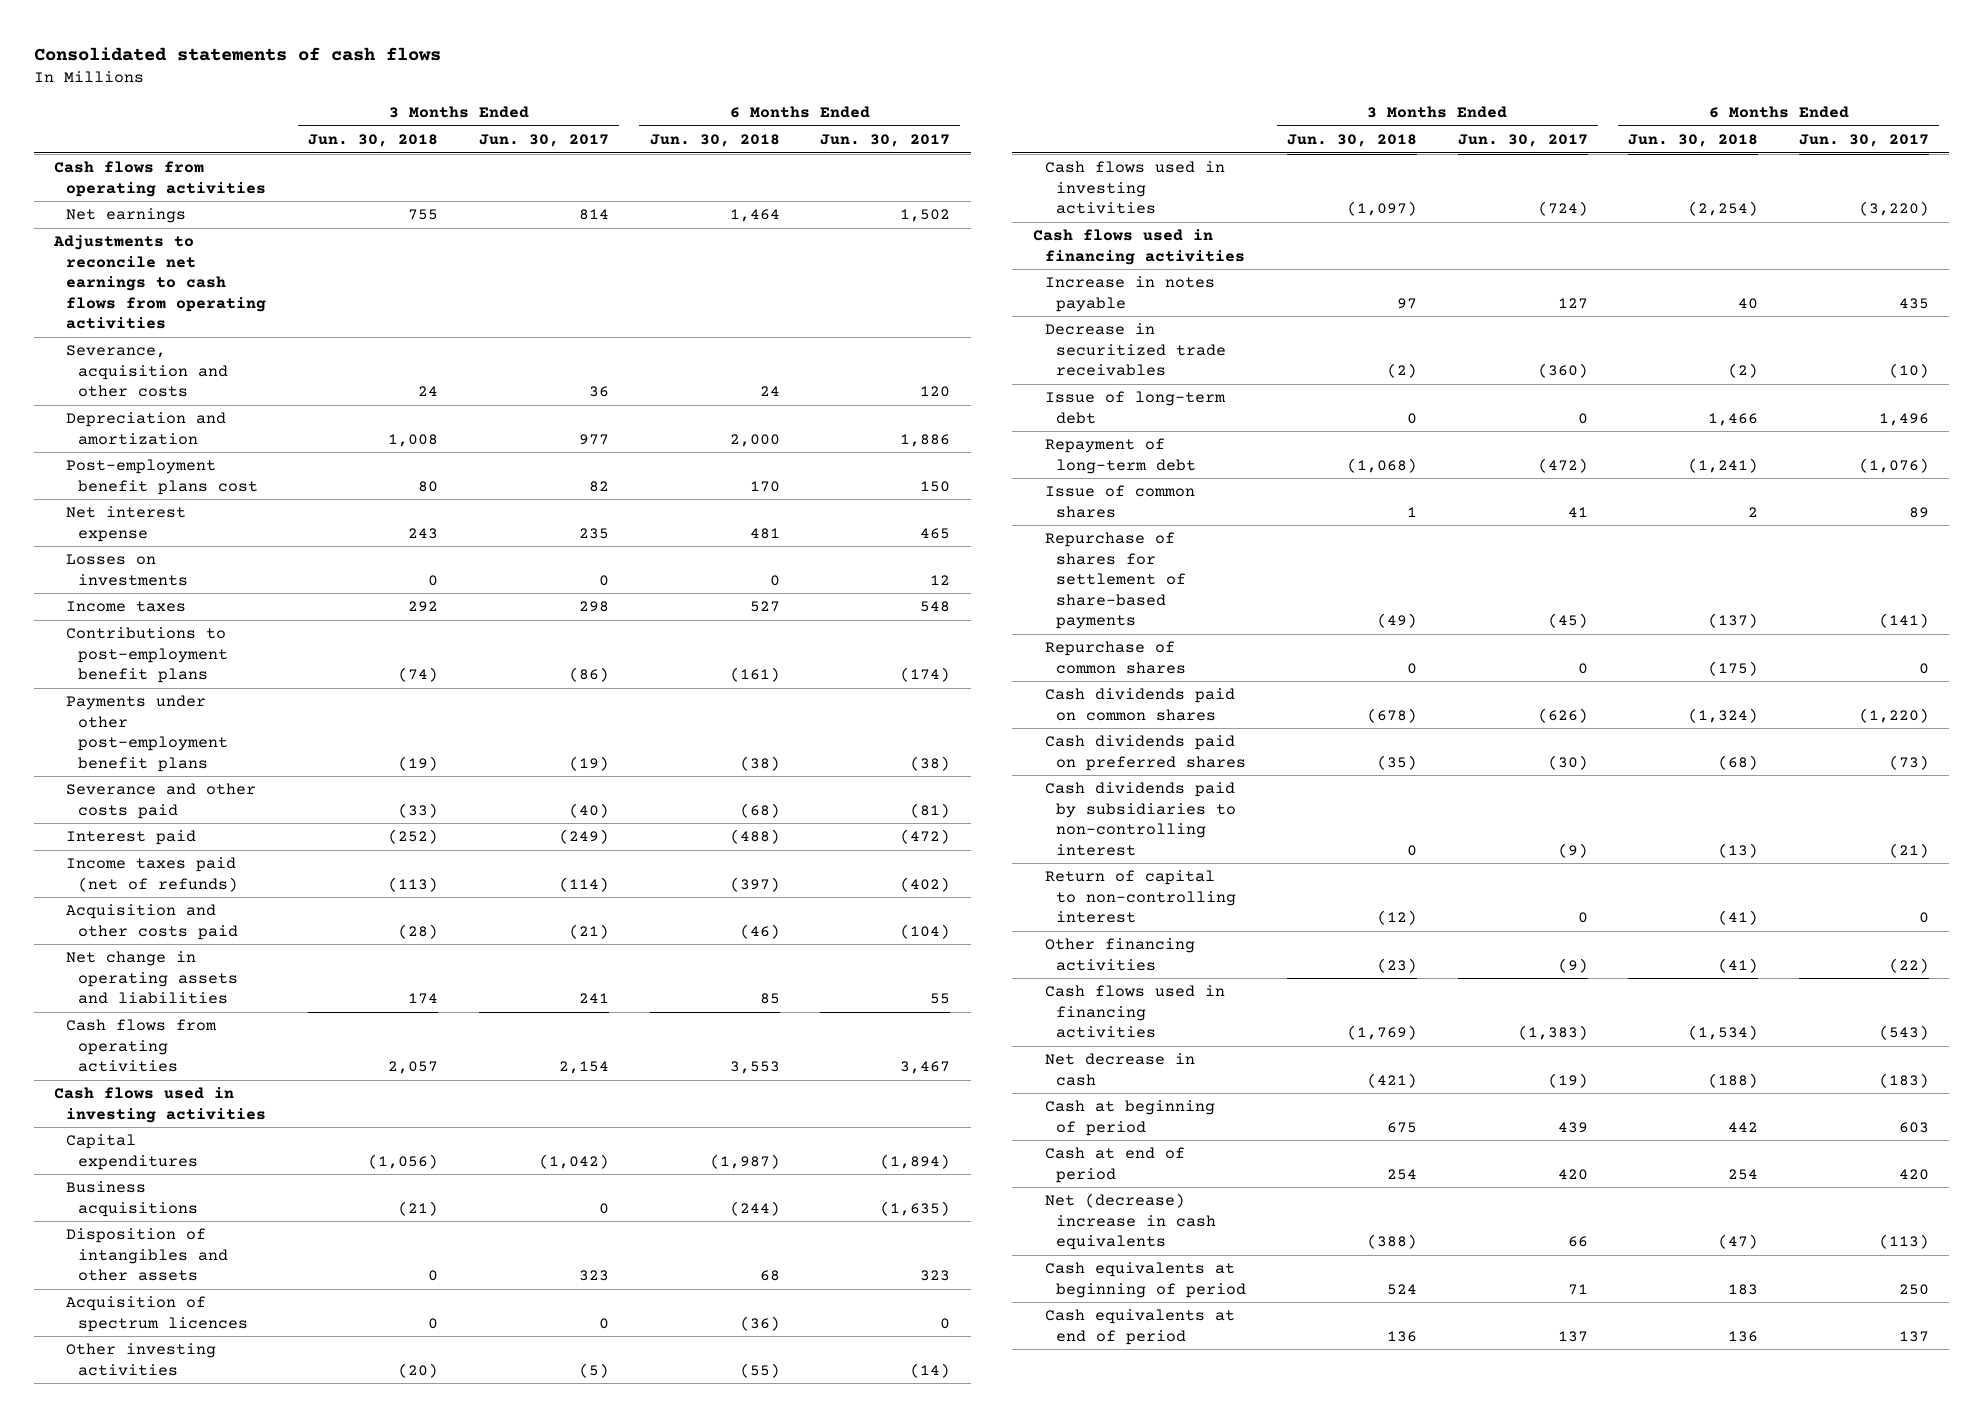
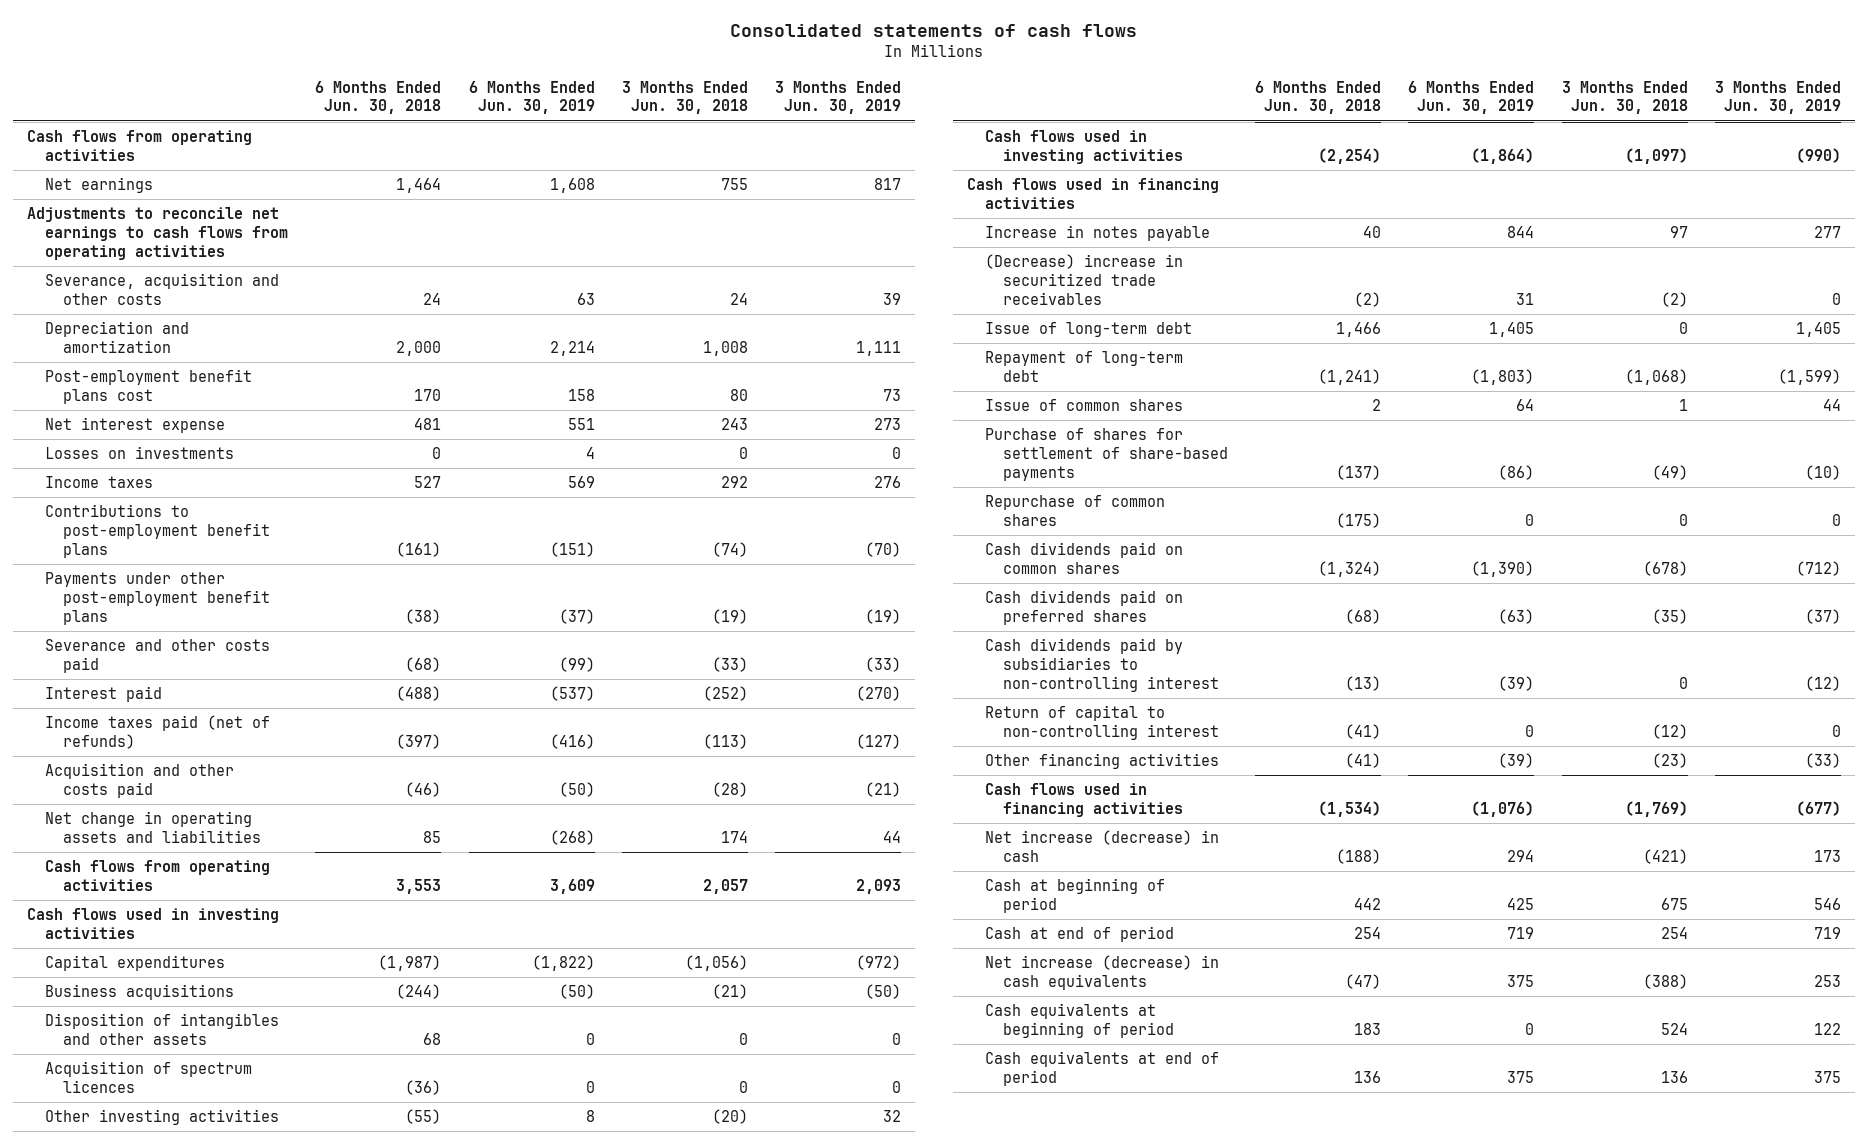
- | 3 Months Ended Jun. 30, 2018 | 3 Months Ended Jun. 30, 2017 | 6 Months Ended Jun. 30, 2018 | 6 Months Ended Jun. 30, 2017
+ | 6 Months Ended Jun. 30, 2018 | 6 Months Ended Jun. 30, 2019 | 3 Months Ended Jun. 30, 2018 | 3 Months Ended Jun. 30, 2019
- Decrease in securitized trade receivables | (2) | (360) | (2) | (10)
+ (Decrease) increase in securitized trade receivables | (2) | 31 | (2) | 0
- Repurchase of shares for settlement of share-based payments | (49) | (45) | (137) | (141)
+ Purchase of shares for settlement of share-based payments | (137) | (86) | (49) | (10)
- Net decrease in cash | (421) | (19) | (188) | (183)
+ Net increase (decrease) in cash | (188) | 294 | (421) | 173
- Net (decrease) increase in cash equivalents | (388) | 66 | (47) | (113)
+ Net increase (decrease) in cash equivalents | (47) | 375 | (388) | 253

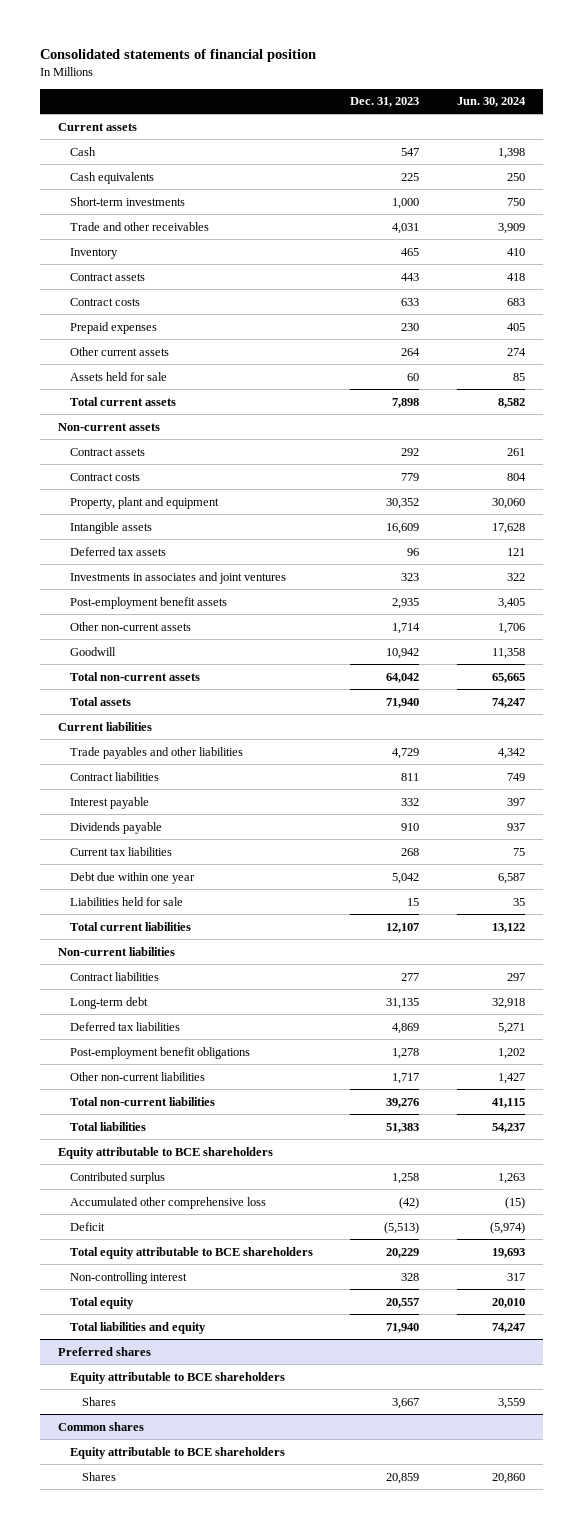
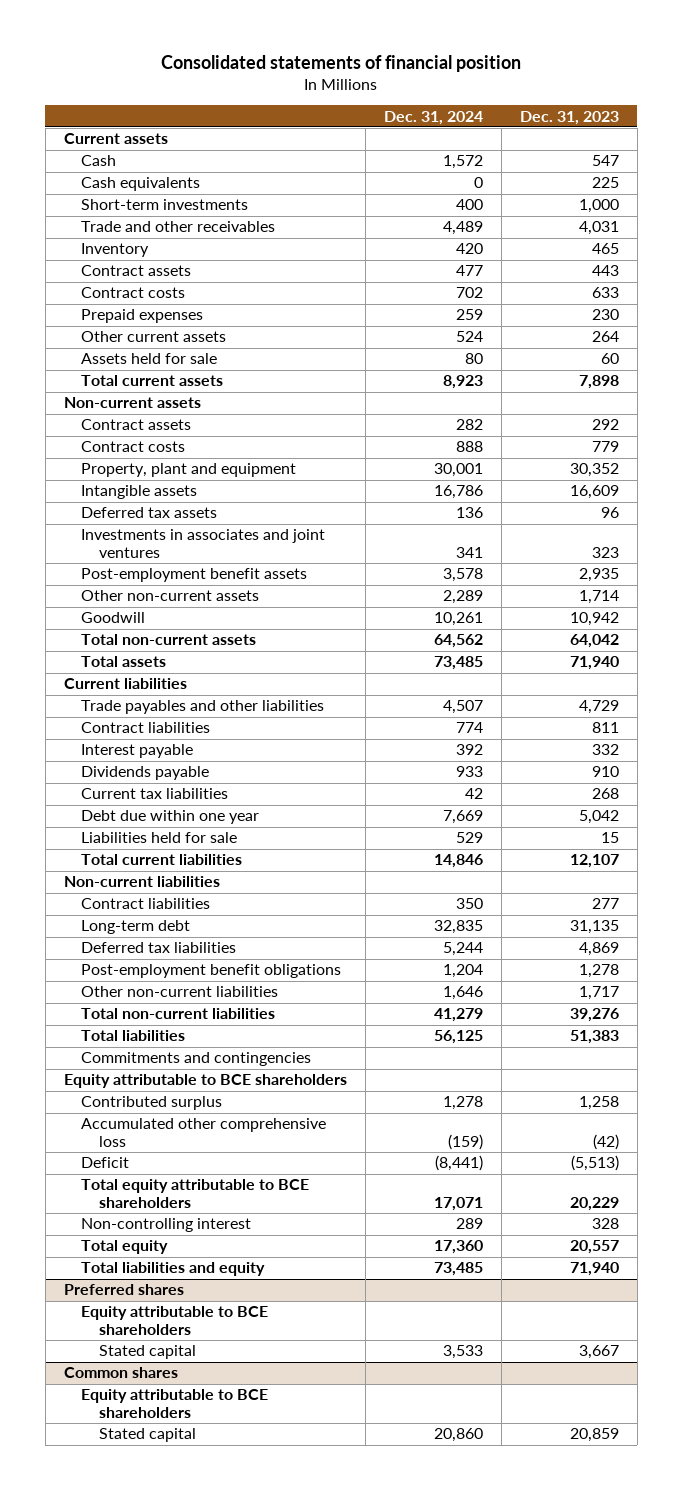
- | Dec. 31, 2023 | Jun. 30, 2024
+ | Dec. 31, 2024 | Dec. 31, 2023
+ Commitments and contingencies
@ Preferred shares
- Shares | 3,667 | 3,559
+ Stated capital | 3,533 | 3,667
@ Common shares
- Shares | 20,859 | 20,860
+ Stated capital | 20,860 | 20,859

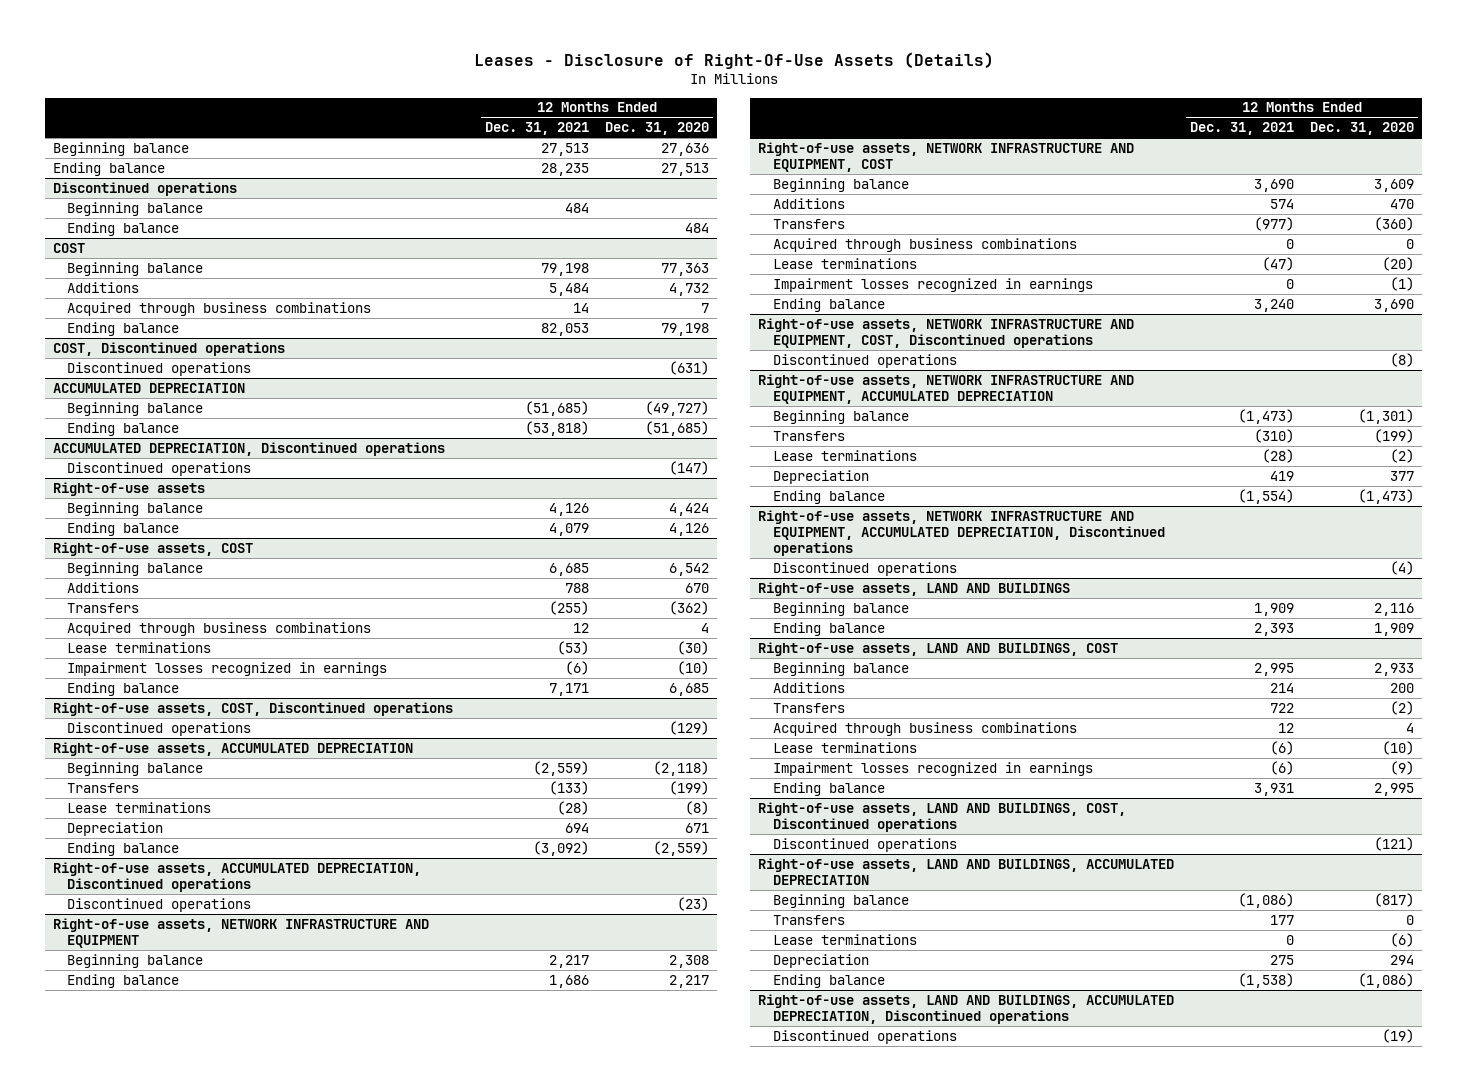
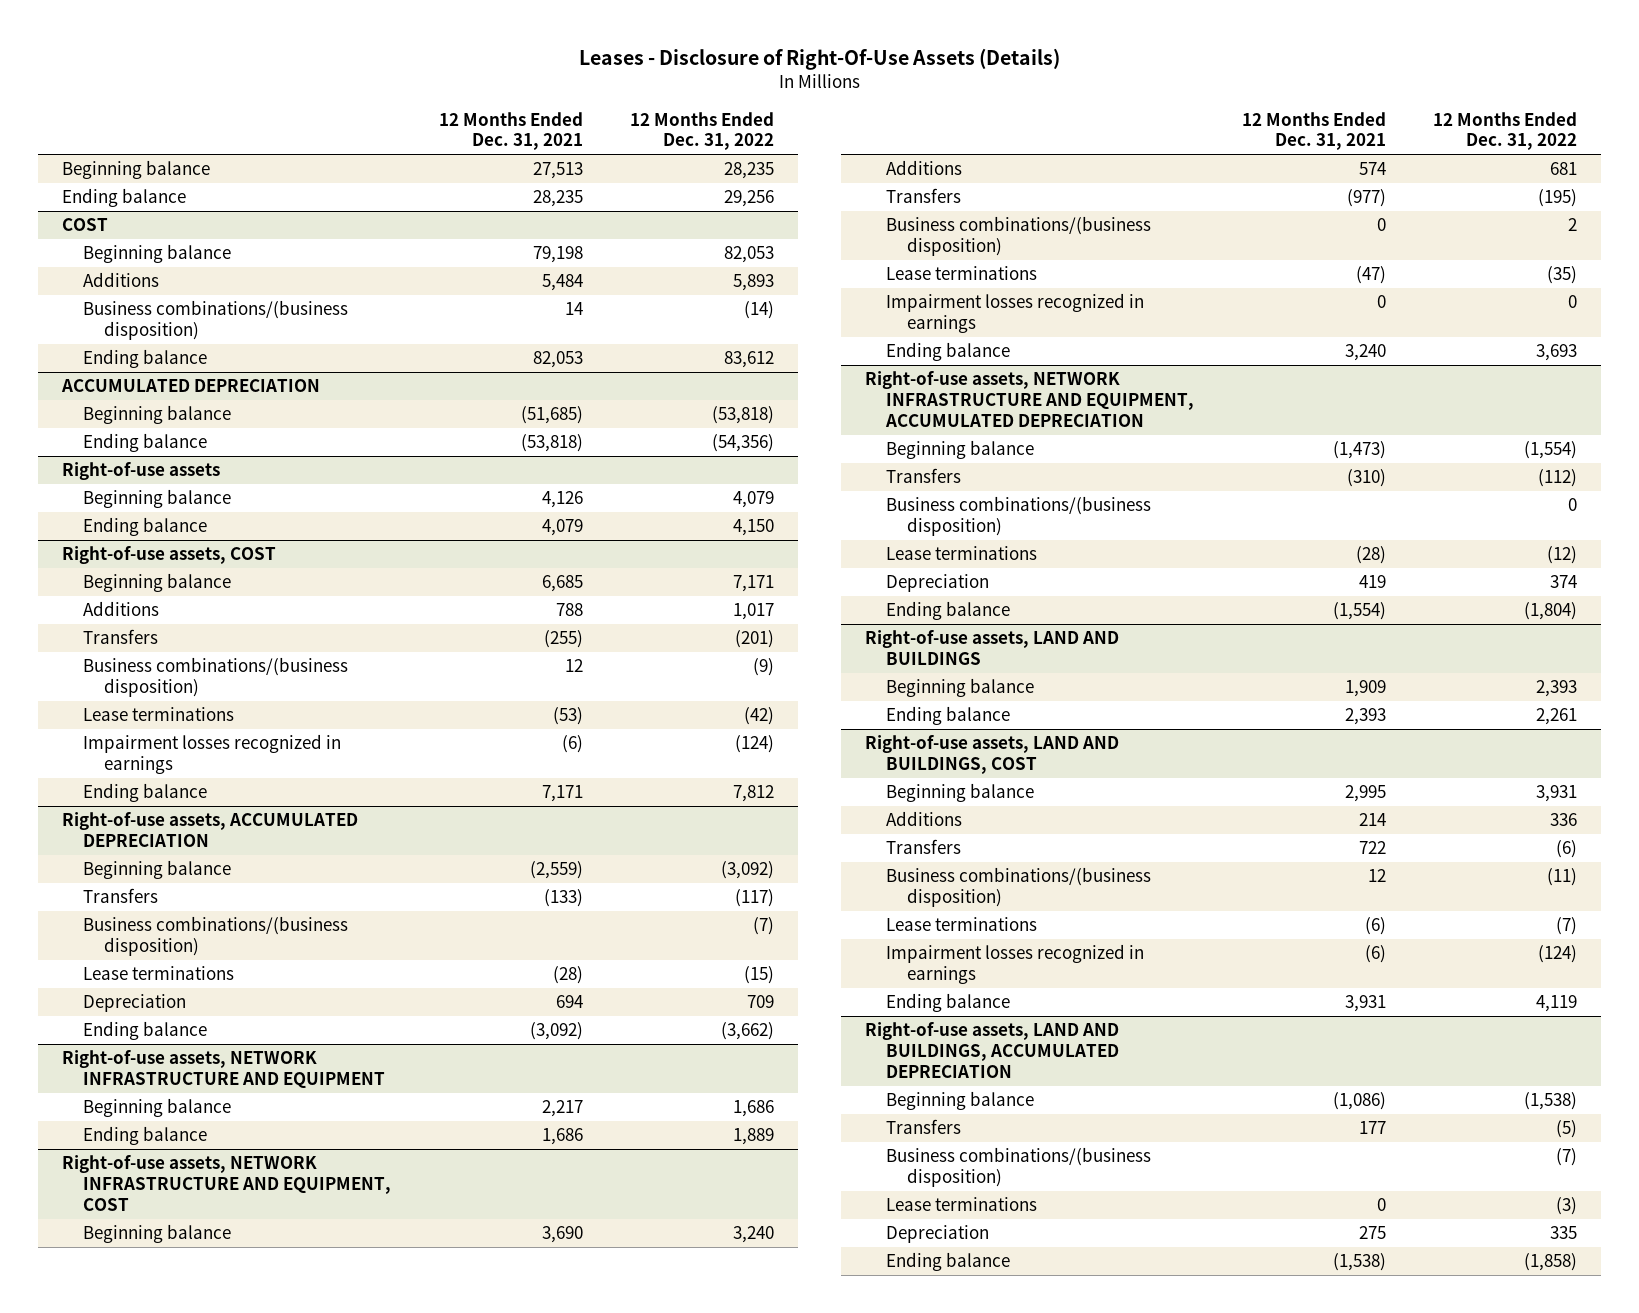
- | 12 Months Ended Dec. 31, 2021 | 12 Months Ended Dec. 31, 2020
+ | 12 Months Ended Dec. 31, 2021 | 12 Months Ended Dec. 31, 2022
- Discontinued operations
- Beginning balance | 484 |
- Ending balance | | 484
@ COST
- Acquired through business combinations | 14 | 7
+ Business combinations/(business disposition) | 14 | (14)
- COST, Discontinued operations
- Discontinued operations | | (631)
- ACCUMULATED DEPRECIATION, Discontinued operations
- Discontinued operations | | (147)
@ Right-of-use assets, COST
- Acquired through business combinations | 12 | 4
+ Business combinations/(business disposition) | 12 | (9)
- Right-of-use assets, COST, Discontinued operations
- Discontinued operations | | (129)
@ Right-of-use assets, ACCUMULATED DEPRECIATION
+ Business combinations/(business disposition) | | (7)
- Right-of-use assets, ACCUMULATED DEPRECIATION, Discontinued operations
- Discontinued operations | | (23)
@ Right-of-use assets, NETWORK INFRASTRUCTURE AND EQUIPMENT, COST
- Acquired through business combinations | 0 | 0
+ Business combinations/(business disposition) | 0 | 2
- Right-of-use assets, NETWORK INFRASTRUCTURE AND EQUIPMENT, COST, Discontinued operations
- Discontinued operations | | (8)
@ Right-of-use assets, NETWORK INFRASTRUCTURE AND EQUIPMENT, ACCUMULATED DEPRECIATION
+ Business combinations/(business disposition) | | 0
- Right-of-use assets, NETWORK INFRASTRUCTURE AND EQUIPMENT, ACCUMULATED DEPRECIATION, Discontinued operations
- Discontinued operations | | (4)
@ Right-of-use assets, LAND AND BUILDINGS, COST
- Acquired through business combinations | 12 | 4
+ Business combinations/(business disposition) | 12 | (11)
- Right-of-use assets, LAND AND BUILDINGS, COST, Discontinued operations
- Discontinued operations | | (121)
@ Right-of-use assets, LAND AND BUILDINGS, ACCUMULATED DEPRECIATION
+ Business combinations/(business disposition) | | (7)
- Right-of-use assets, LAND AND BUILDINGS, ACCUMULATED DEPRECIATION, Discontinued operations
- Discontinued operations | | (19)

